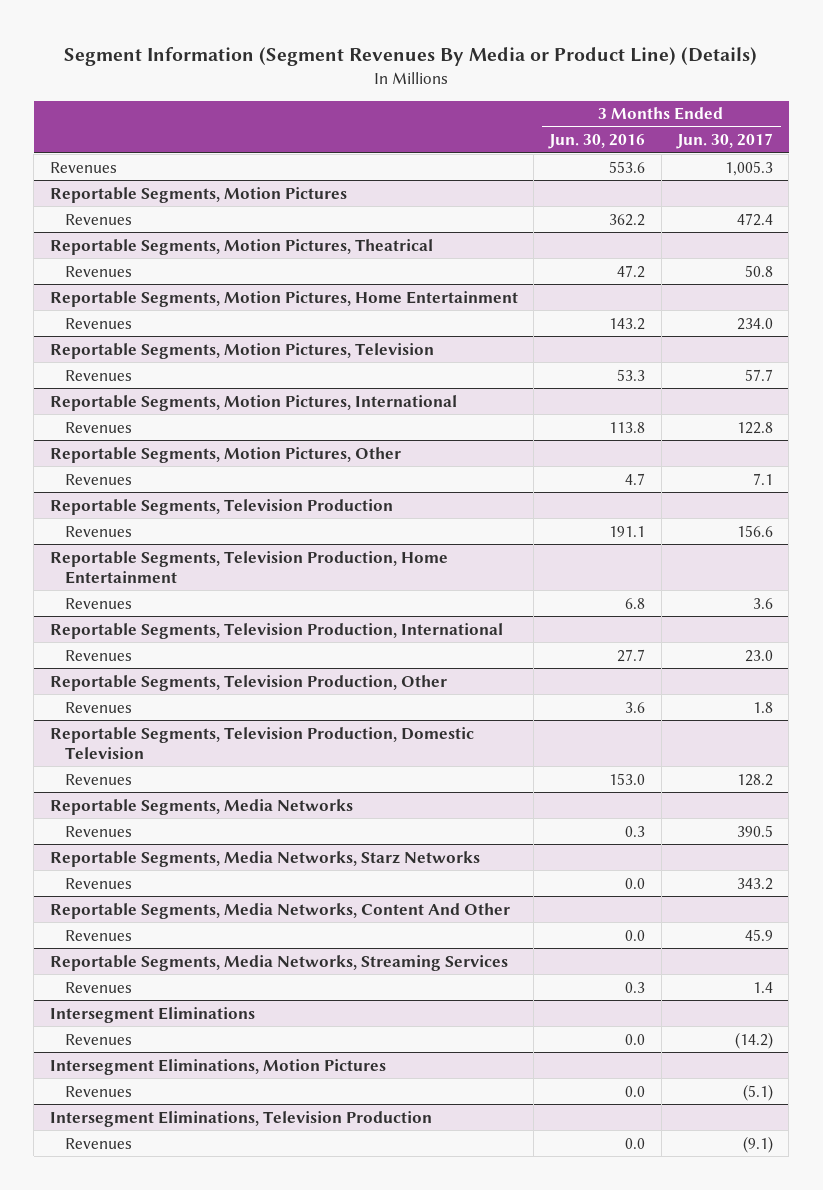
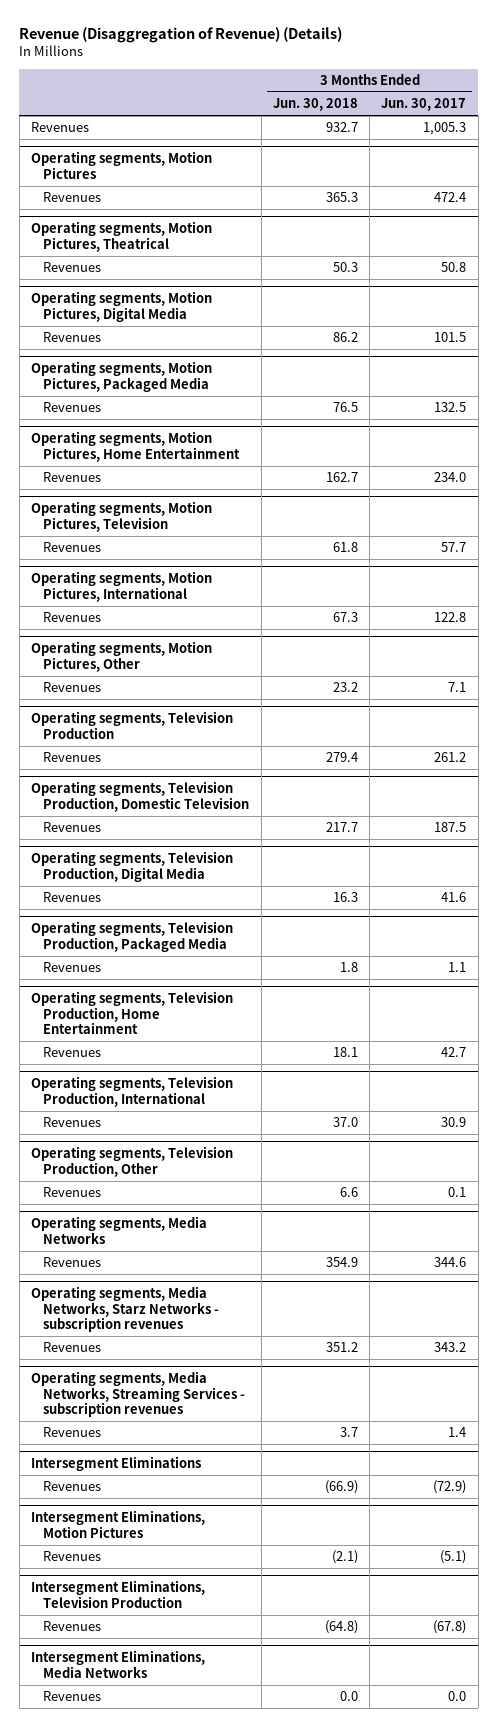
- Segment Information (Segment Revenues By Media or Product Line) (Details)
+ Revenue (Disaggregation of Revenue) (Details)
- | 3 Months Ended Jun. 30, 2016 | 3 Months Ended Jun. 30, 2017
+ | 3 Months Ended Jun. 30, 2018 | 3 Months Ended Jun. 30, 2017
- Reportable Segments, Motion Pictures
+ Operating segments, Motion Pictures
- Reportable Segments, Motion Pictures, Theatrical
+ Operating segments, Motion Pictures, Theatrical
- Reportable Segments, Motion Pictures, Home Entertainment
+ Operating segments, Motion Pictures, Digital Media
+ Revenues | 86.2 | 101.5
+ Operating segments, Motion Pictures, Packaged Media
+ Revenues | 76.5 | 132.5
+ Operating segments, Motion Pictures, Home Entertainment
- Reportable Segments, Motion Pictures, Television
+ Operating segments, Motion Pictures, Television
- Reportable Segments, Motion Pictures, International
+ Operating segments, Motion Pictures, International
- Reportable Segments, Motion Pictures, Other
+ Operating segments, Motion Pictures, Other
- Reportable Segments, Television Production
- Revenues | 191.1 | 156.6
- Reportable Segments, Television Production, Home Entertainment
- Revenues | 6.8 | 3.6
- Reportable Segments, Television Production, International
- Revenues | 27.7 | 23.0
- Reportable Segments, Television Production, Other
- Revenues | 3.6 | 1.8
- Reportable Segments, Television Production, Domestic Television
- Revenues | 153.0 | 128.2
- Reportable Segments, Media Networks
- Revenues | 0.3 | 390.5
- Reportable Segments, Media Networks, Starz Networks
+ Operating segments, Television Production
+ Revenues | 279.4 | 261.2
+ Operating segments, Television Production, Domestic Television
+ Revenues | 217.7 | 187.5
+ Operating segments, Television Production, Digital Media
+ Revenues | 16.3 | 41.6
+ Operating segments, Television Production, Packaged Media
+ Revenues | 1.8 | 1.1
+ Operating segments, Television Production, Home Entertainment
+ Revenues | 18.1 | 42.7
+ Operating segments, Television Production, International
+ Revenues | 37.0 | 30.9
+ Operating segments, Television Production, Other
+ Revenues | 6.6 | 0.1
+ Operating segments, Media Networks
+ Revenues | 354.9 | 344.6
+ Operating segments, Media Networks, Starz Networks - subscription revenues
- Reportable Segments, Media Networks, Content And Other
- Revenues | 0.0 | 45.9
- Reportable Segments, Media Networks, Streaming Services
+ Operating segments, Media Networks, Streaming Services - subscription revenues
@ Intersegment Eliminations
- Revenues | 0.0 | (14.2)
+ Revenues | (66.9) | (72.9)
@ Intersegment Eliminations, Television Production
- Revenues | 0.0 | (9.1)
+ Revenues | (64.8) | (67.8)
+ Intersegment Eliminations, Media Networks
+ Revenues | 0.0 | 0.0

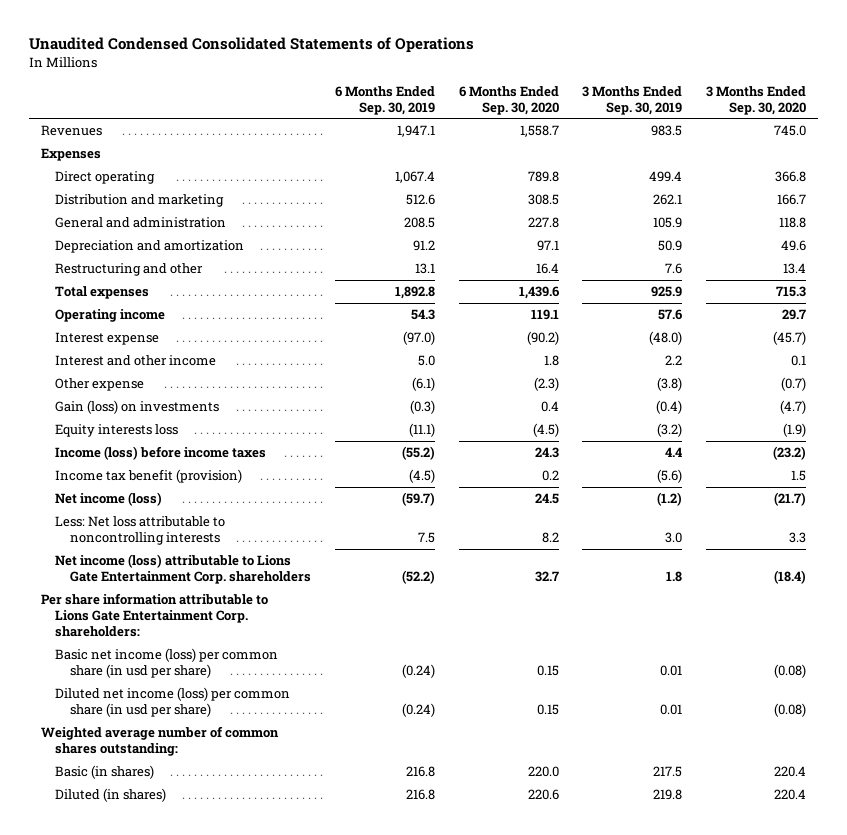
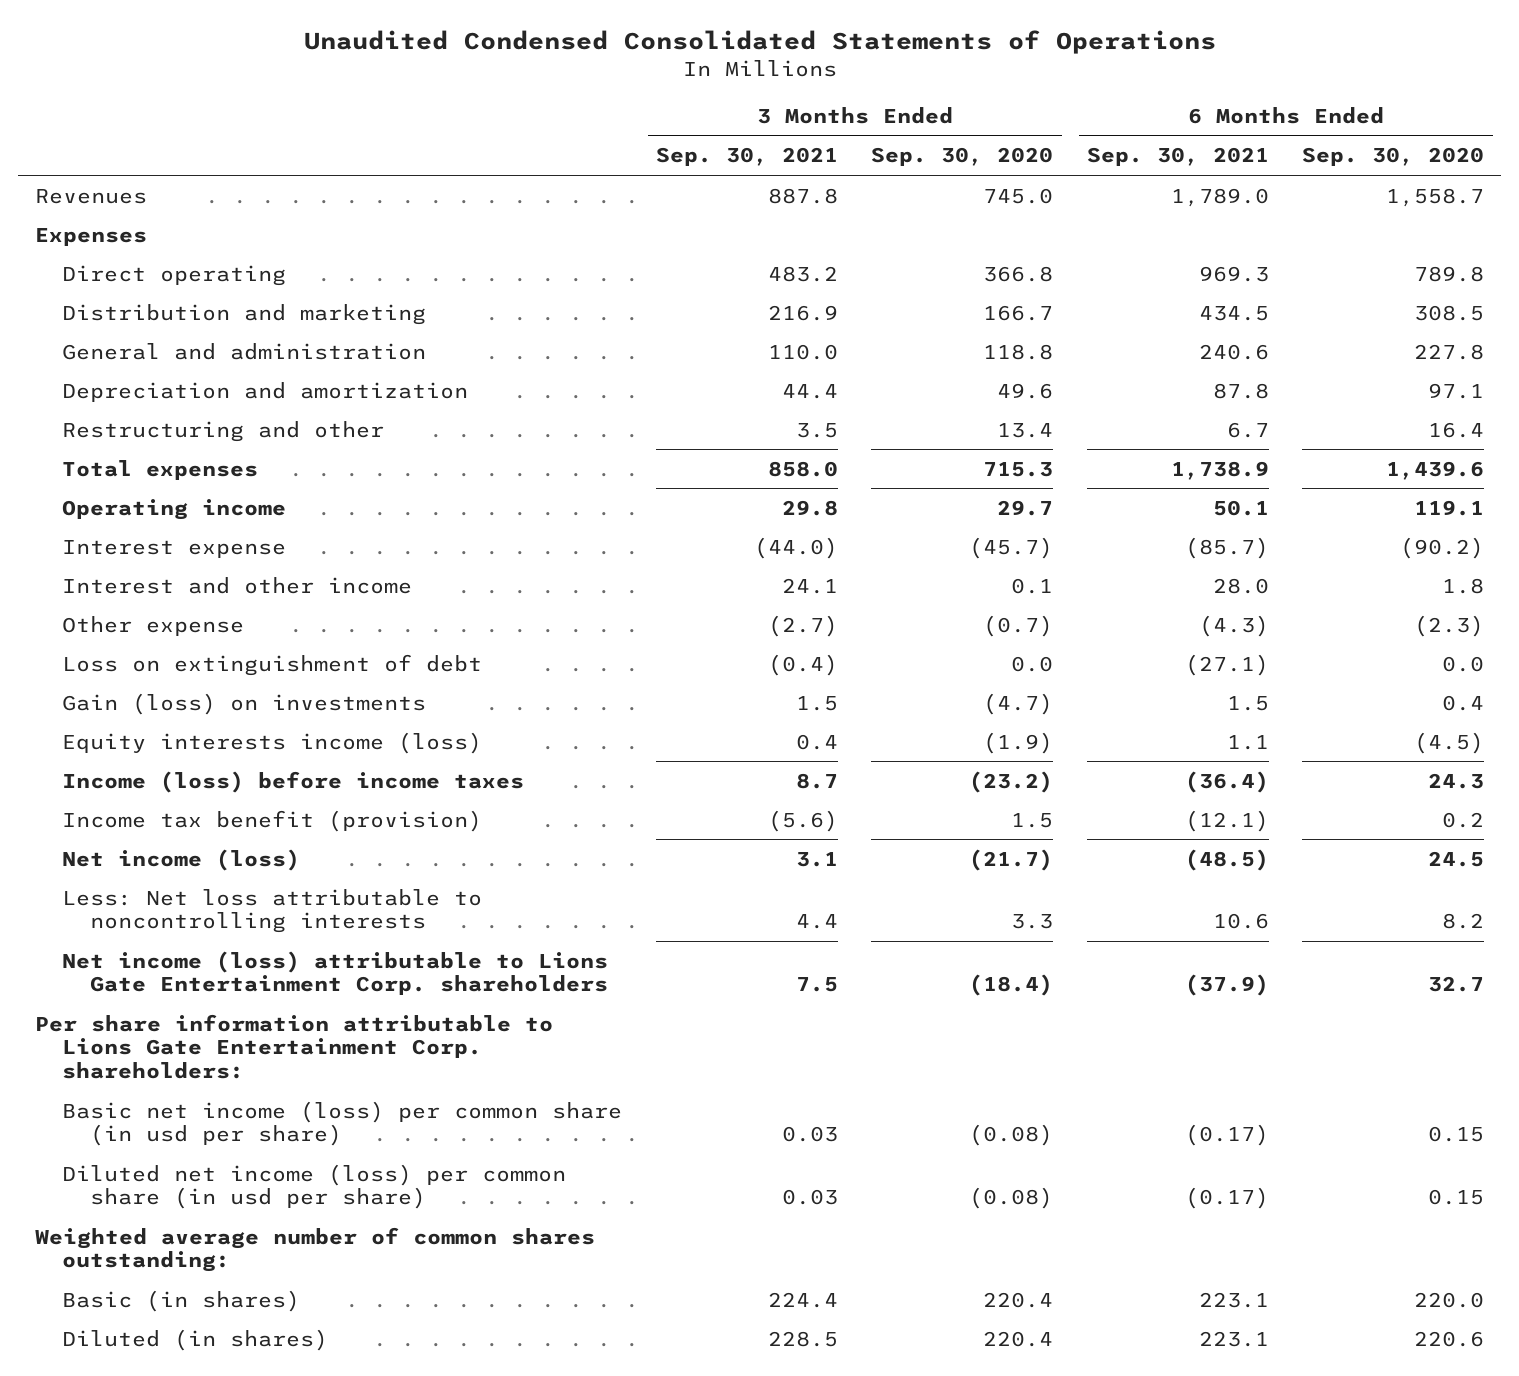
- | 6 Months Ended Sep. 30, 2019 | 6 Months Ended Sep. 30, 2020 | 3 Months Ended Sep. 30, 2019 | 3 Months Ended Sep. 30, 2020
+ | 3 Months Ended Sep. 30, 2021 | 3 Months Ended Sep. 30, 2020 | 6 Months Ended Sep. 30, 2021 | 6 Months Ended Sep. 30, 2020
+ Loss on extinguishment of debt | (0.4) | 0.0 | (27.1) | 0.0
- Equity interests loss | (11.1) | (4.5) | (3.2) | (1.9)
+ Equity interests income (loss) | 0.4 | (1.9) | 1.1 | (4.5)

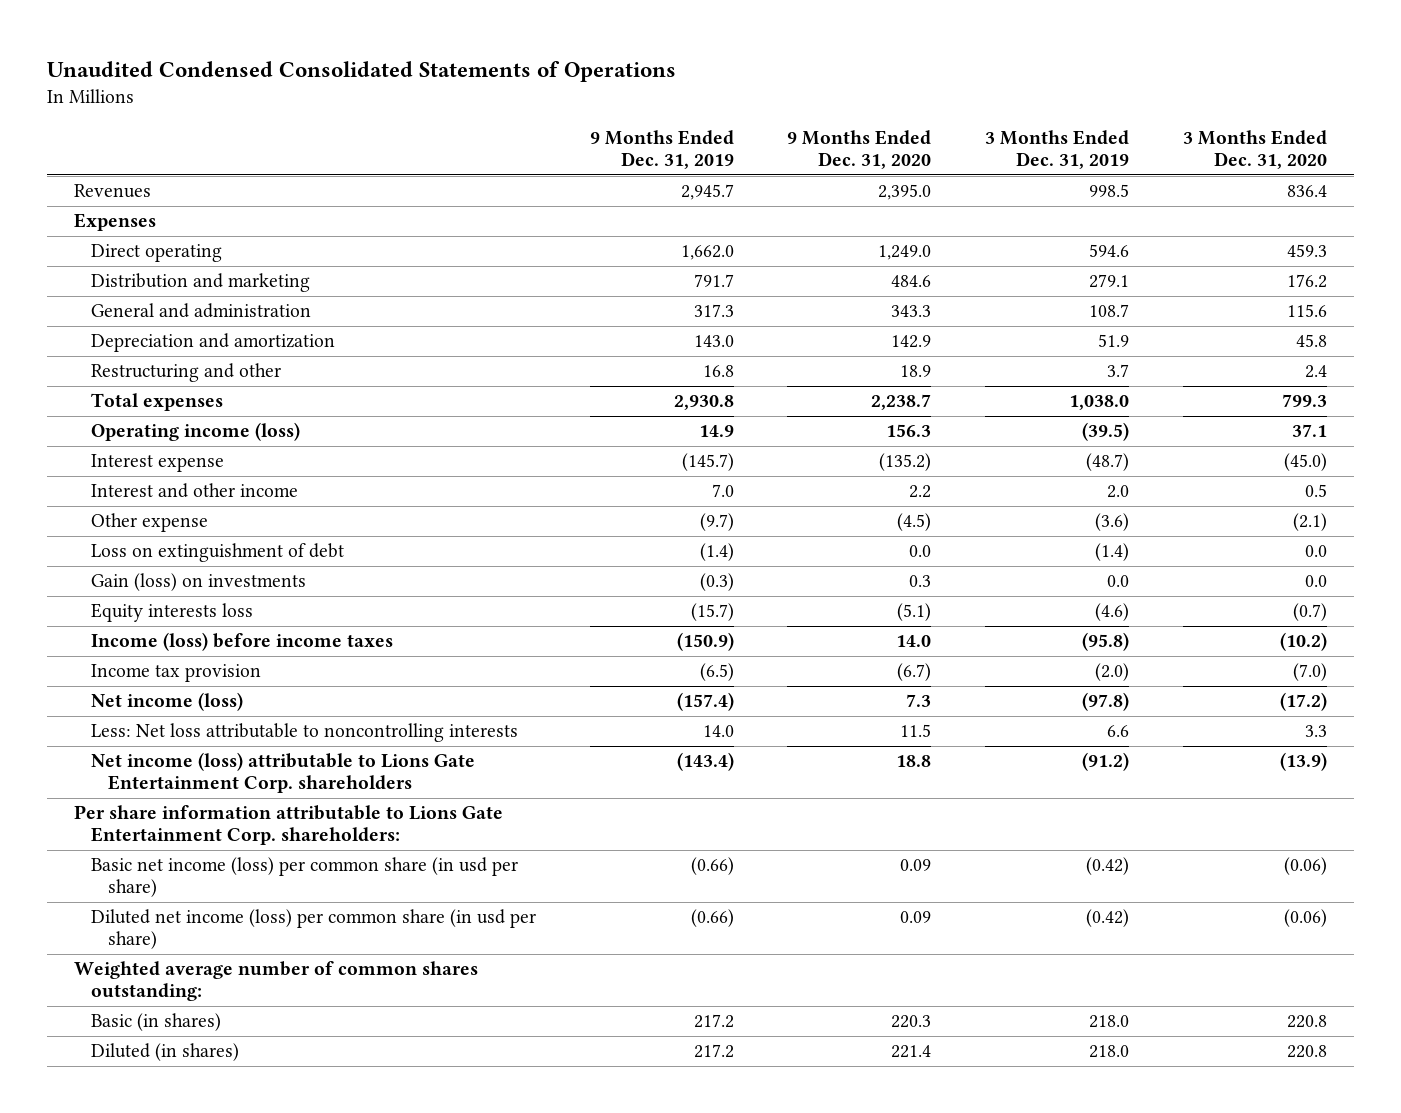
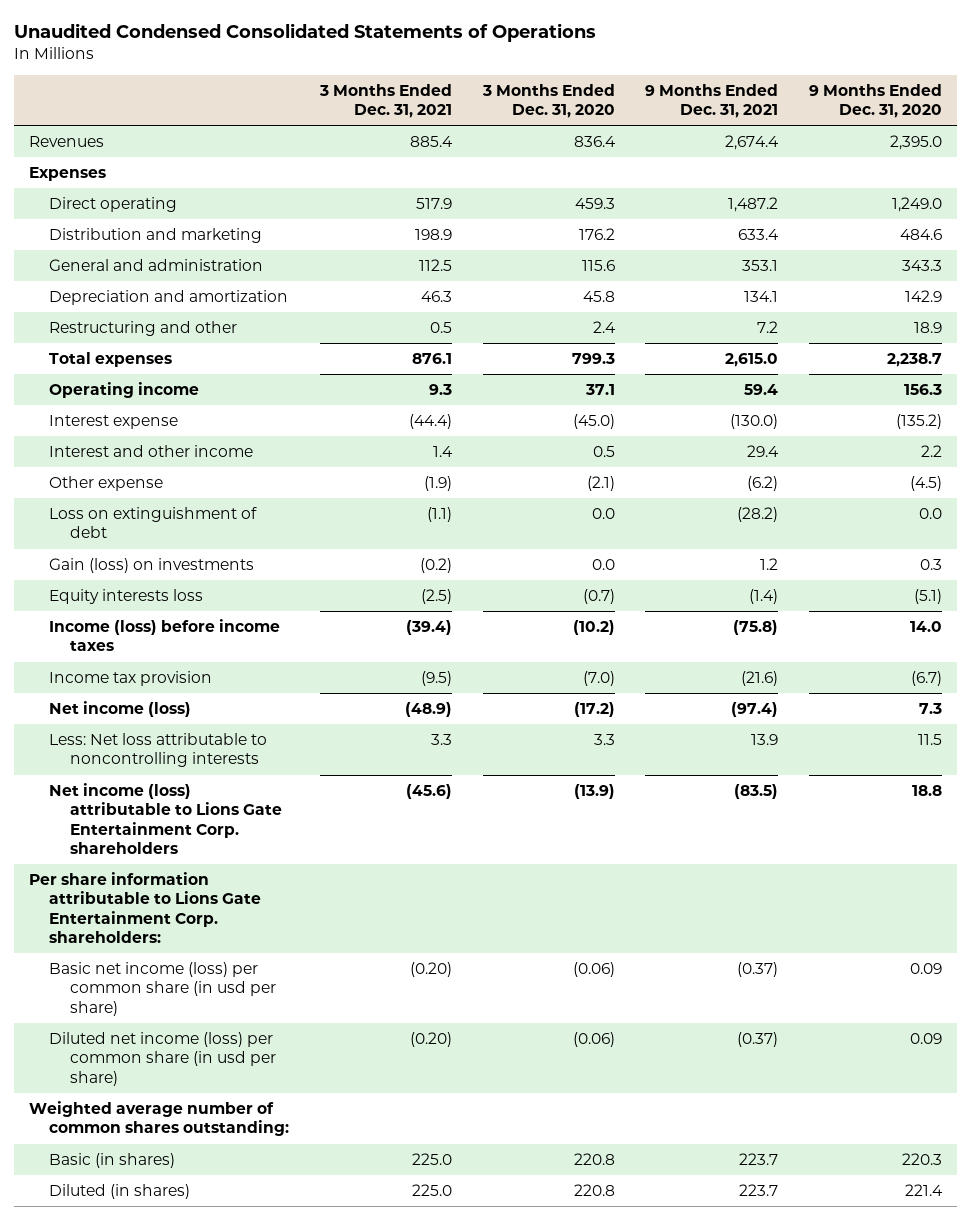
- | 9 Months Ended Dec. 31, 2019 | 9 Months Ended Dec. 31, 2020 | 3 Months Ended Dec. 31, 2019 | 3 Months Ended Dec. 31, 2020
+ | 3 Months Ended Dec. 31, 2021 | 3 Months Ended Dec. 31, 2020 | 9 Months Ended Dec. 31, 2021 | 9 Months Ended Dec. 31, 2020
- Operating income (loss) | 14.9 | 156.3 | (39.5) | 37.1
+ Operating income | 9.3 | 37.1 | 59.4 | 156.3

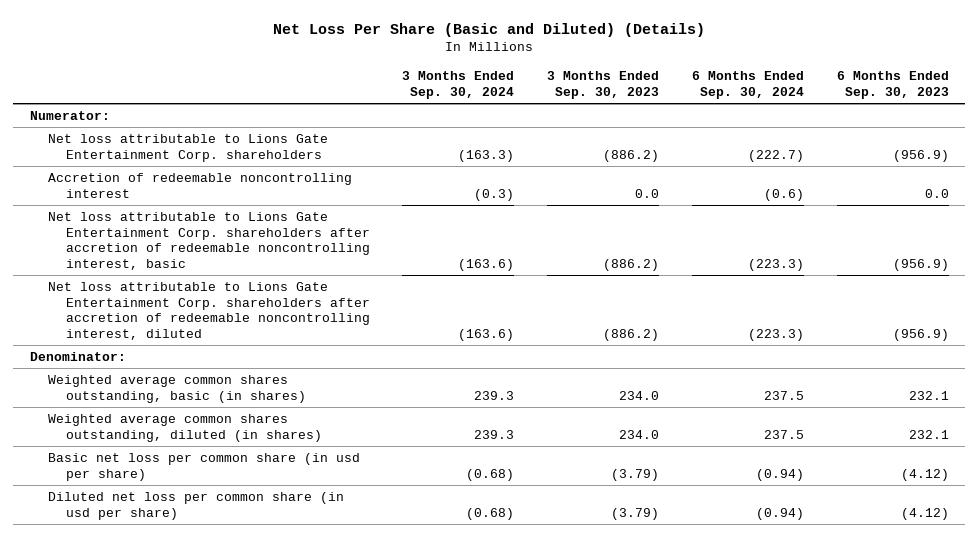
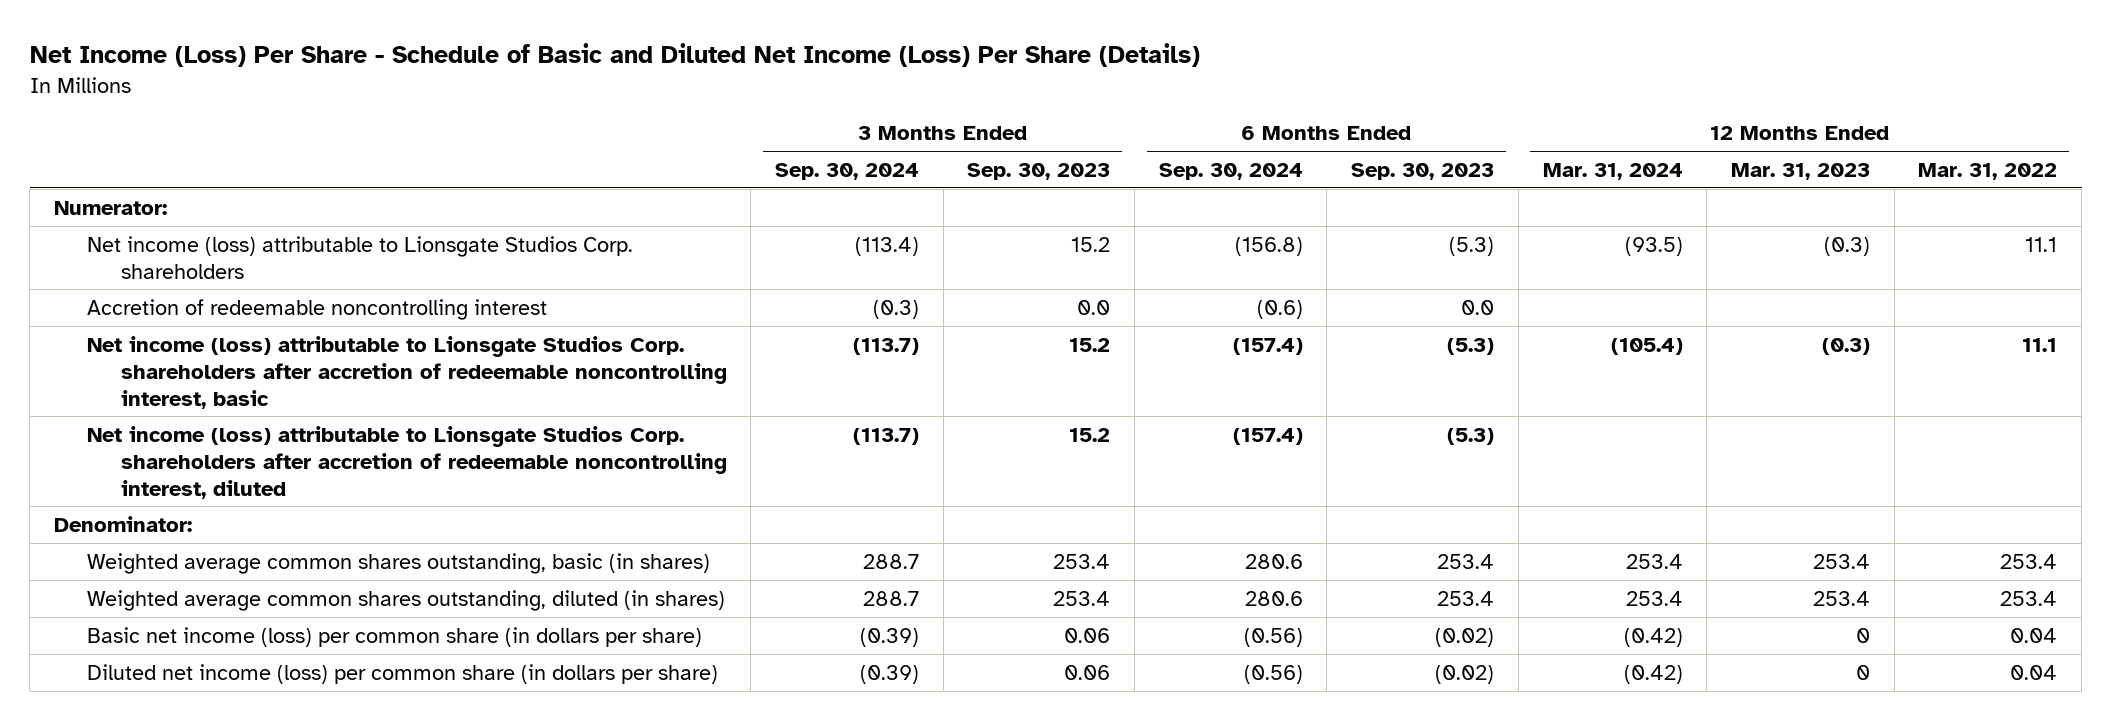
- Net Loss Per Share (Basic and Diluted) (Details)
+ Net Income (Loss) Per Share - Schedule of Basic and Diluted Net Income (Loss) Per Share (Details)
- | 3 Months Ended Sep. 30, 2024 | 3 Months Ended Sep. 30, 2023 | 6 Months Ended Sep. 30, 2024 | 6 Months Ended Sep. 30, 2023
+ | 3 Months Ended Sep. 30, 2024 | 3 Months Ended Sep. 30, 2023 | 6 Months Ended Sep. 30, 2024 | 6 Months Ended Sep. 30, 2023 | 12 Months Ended Mar. 31, 2024 | 12 Months Ended Mar. 31, 2023 | 12 Months Ended Mar. 31, 2022
- Net loss attributable to Lions Gate Entertainment Corp. shareholders | (163.3) | (886.2) | (222.7) | (956.9)
+ Net income (loss) attributable to Lionsgate Studios Corp. shareholders | (113.4) | 15.2 | (156.8) | (5.3) | (93.5) | (0.3) | 11.1
- Net loss attributable to Lions Gate Entertainment Corp. shareholders after accretion of redeemable noncontrolling interest, basic | (163.6) | (886.2) | (223.3) | (956.9)
- Net loss attributable to Lions Gate Entertainment Corp. shareholders after accretion of redeemable noncontrolling interest, diluted | (163.6) | (886.2) | (223.3) | (956.9)
+ Net income (loss) attributable to Lionsgate Studios Corp. shareholders after accretion of redeemable noncontrolling interest, basic | (113.7) | 15.2 | (157.4) | (5.3) | (105.4) | (0.3) | 11.1
+ Net income (loss) attributable to Lionsgate Studios Corp. shareholders after accretion of redeemable noncontrolling interest, diluted | (113.7) | 15.2 | (157.4) | (5.3) | | |
- Weighted average common shares outstanding, basic (in shares) | 239.3 | 234.0 | 237.5 | 232.1
- Weighted average common shares outstanding, diluted (in shares) | 239.3 | 234.0 | 237.5 | 232.1
- Basic net loss per common share (in usd per share) | (0.68) | (3.79) | (0.94) | (4.12)
- Diluted net loss per common share (in usd per share) | (0.68) | (3.79) | (0.94) | (4.12)
+ Weighted average common shares outstanding, basic (in shares) | 288.7 | 253.4 | 280.6 | 253.4 | 253.4 | 253.4 | 253.4
+ Weighted average common shares outstanding, diluted (in shares) | 288.7 | 253.4 | 280.6 | 253.4 | 253.4 | 253.4 | 253.4
+ Basic net income (loss) per common share (in dollars per share) | (0.39) | 0.06 | (0.56) | (0.02) | (0.42) | 0 | 0.04
+ Diluted net income (loss) per common share (in dollars per share) | (0.39) | 0.06 | (0.56) | (0.02) | (0.42) | 0 | 0.04

